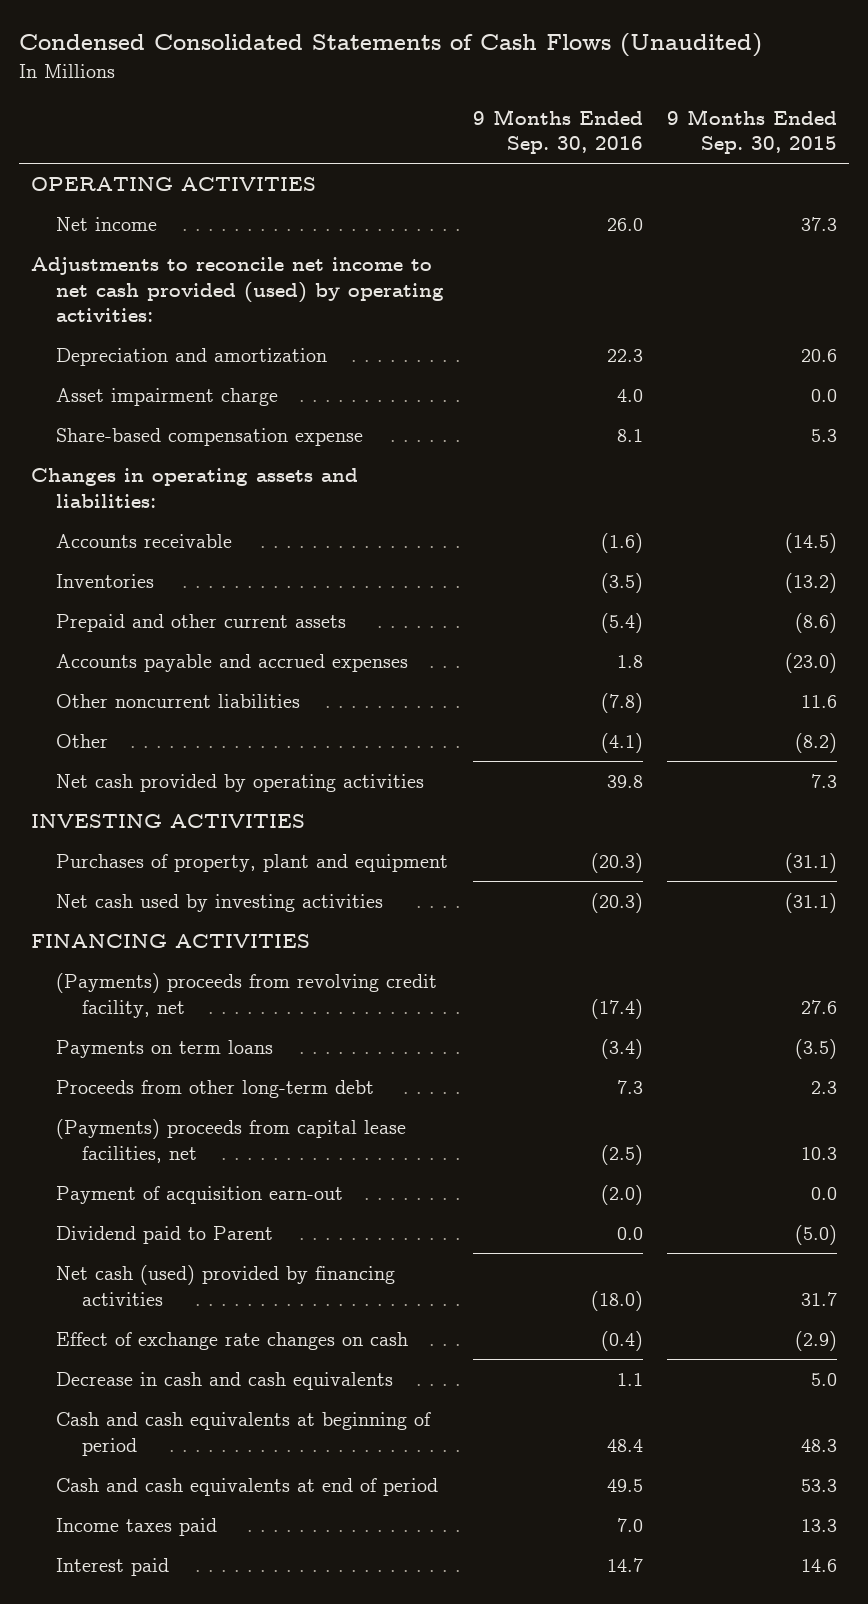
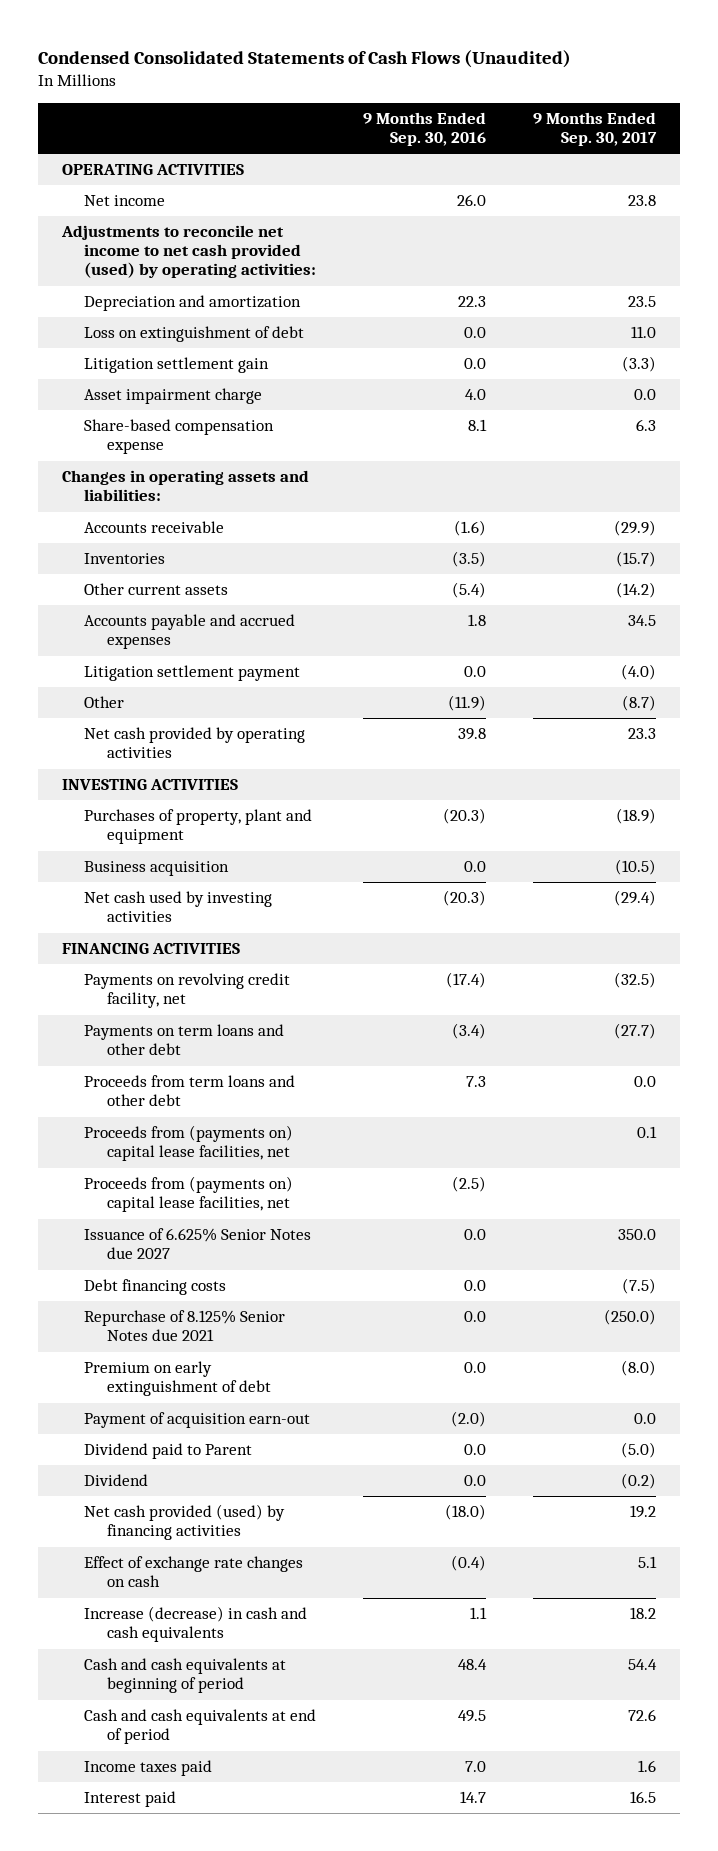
- | 9 Months Ended Sep. 30, 2016 | 9 Months Ended Sep. 30, 2015
+ | 9 Months Ended Sep. 30, 2016 | 9 Months Ended Sep. 30, 2017
+ Loss on extinguishment of debt | 0.0 | 11.0
+ Litigation settlement gain | 0.0 | (3.3)
- Prepaid and other current assets | (5.4) | (8.6)
+ Other current assets | (5.4) | (14.2)
- Other noncurrent liabilities | (7.8) | 11.6
- Other | (4.1) | (8.2)
+ Litigation settlement payment | 0.0 | (4.0)
+ Other | (11.9) | (8.7)
+ Business acquisition | 0.0 | (10.5)
- (Payments) proceeds from revolving credit facility, net | (17.4) | 27.6
- Payments on term loans | (3.4) | (3.5)
- Proceeds from other long-term debt | 7.3 | 2.3
- (Payments) proceeds from capital lease facilities, net | (2.5) | 10.3
+ Payments on revolving credit facility, net | (17.4) | (32.5)
+ Payments on term loans and other debt | (3.4) | (27.7)
+ Proceeds from term loans and other debt | 7.3 | 0.0
+ Proceeds from (payments on) capital lease facilities, net | | 0.1
+ Proceeds from (payments on) capital lease facilities, net | (2.5) |
+ Issuance of 6.625% Senior Notes due 2027 | 0.0 | 350.0
+ Debt financing costs | 0.0 | (7.5)
+ Repurchase of 8.125% Senior Notes due 2021 | 0.0 | (250.0)
+ Premium on early extinguishment of debt | 0.0 | (8.0)
- Net cash (used) provided by financing activities | (18.0) | 31.7
+ Dividend | 0.0 | (0.2)
+ Net cash provided (used) by financing activities | (18.0) | 19.2
- Decrease in cash and cash equivalents | 1.1 | 5.0
+ Increase (decrease) in cash and cash equivalents | 1.1 | 18.2

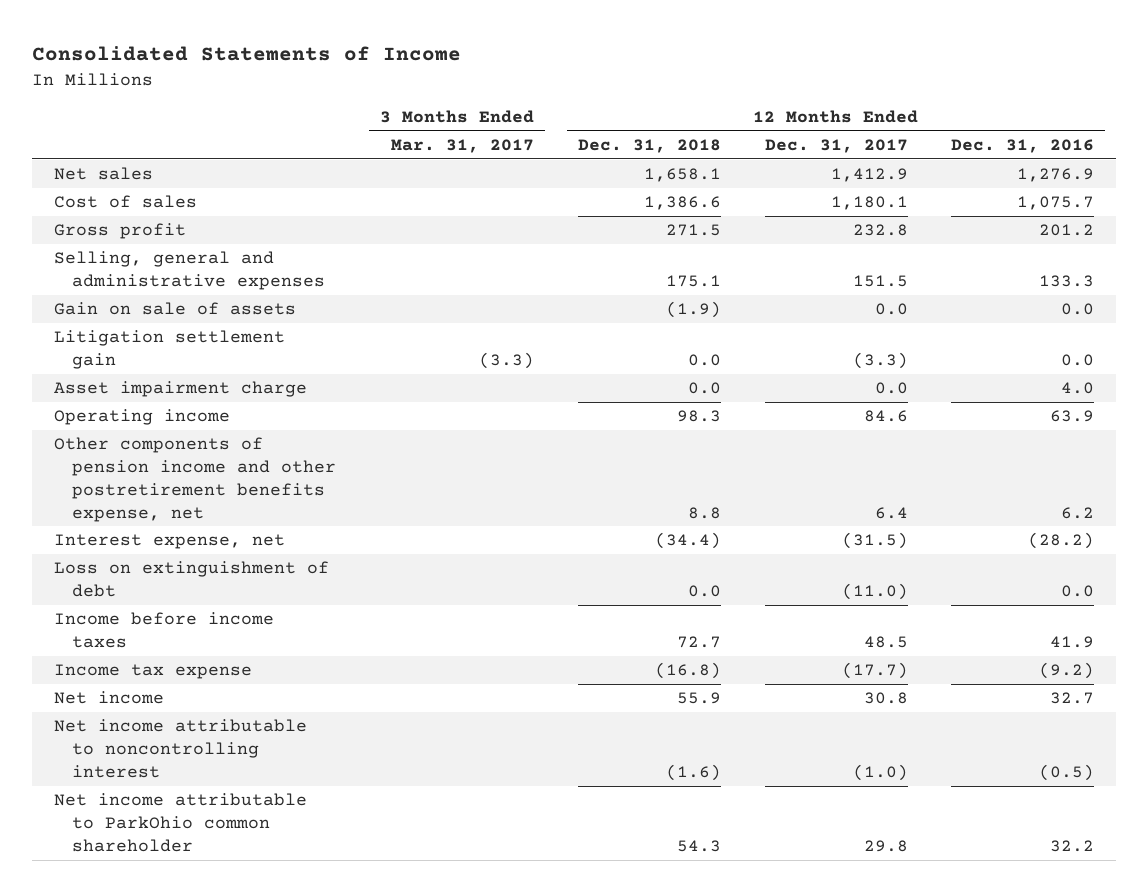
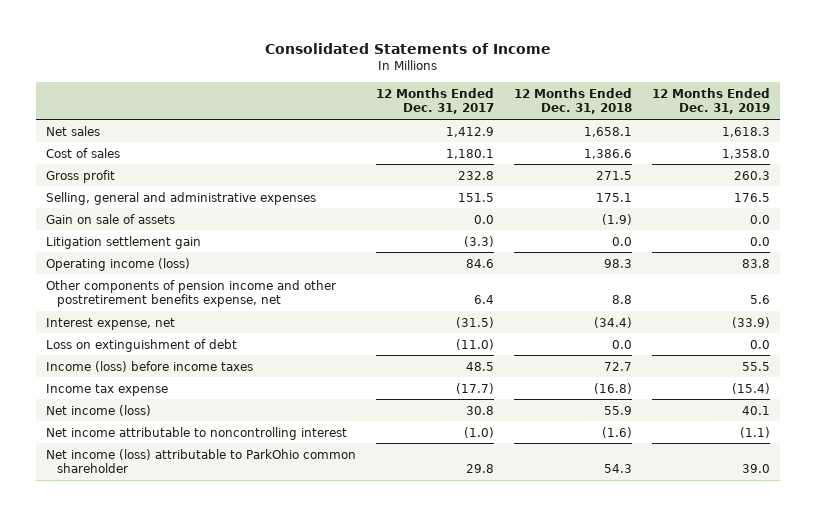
- | 3 Months Ended Mar. 31, 2017 | 12 Months Ended Dec. 31, 2018 | 12 Months Ended Dec. 31, 2017 | 12 Months Ended Dec. 31, 2016
+ | 12 Months Ended Dec. 31, 2017 | 12 Months Ended Dec. 31, 2018 | 12 Months Ended Dec. 31, 2019
- Asset impairment charge | | 0.0 | 0.0 | 4.0
- Operating income | | 98.3 | 84.6 | 63.9
+ Operating income (loss) | 84.6 | 98.3 | 83.8
- Income before income taxes | | 72.7 | 48.5 | 41.9
+ Income (loss) before income taxes | 48.5 | 72.7 | 55.5
- Net income | | 55.9 | 30.8 | 32.7
+ Net income (loss) | 30.8 | 55.9 | 40.1
- Net income attributable to ParkOhio common shareholder | | 54.3 | 29.8 | 32.2
+ Net income (loss) attributable to ParkOhio common shareholder | 29.8 | 54.3 | 39.0

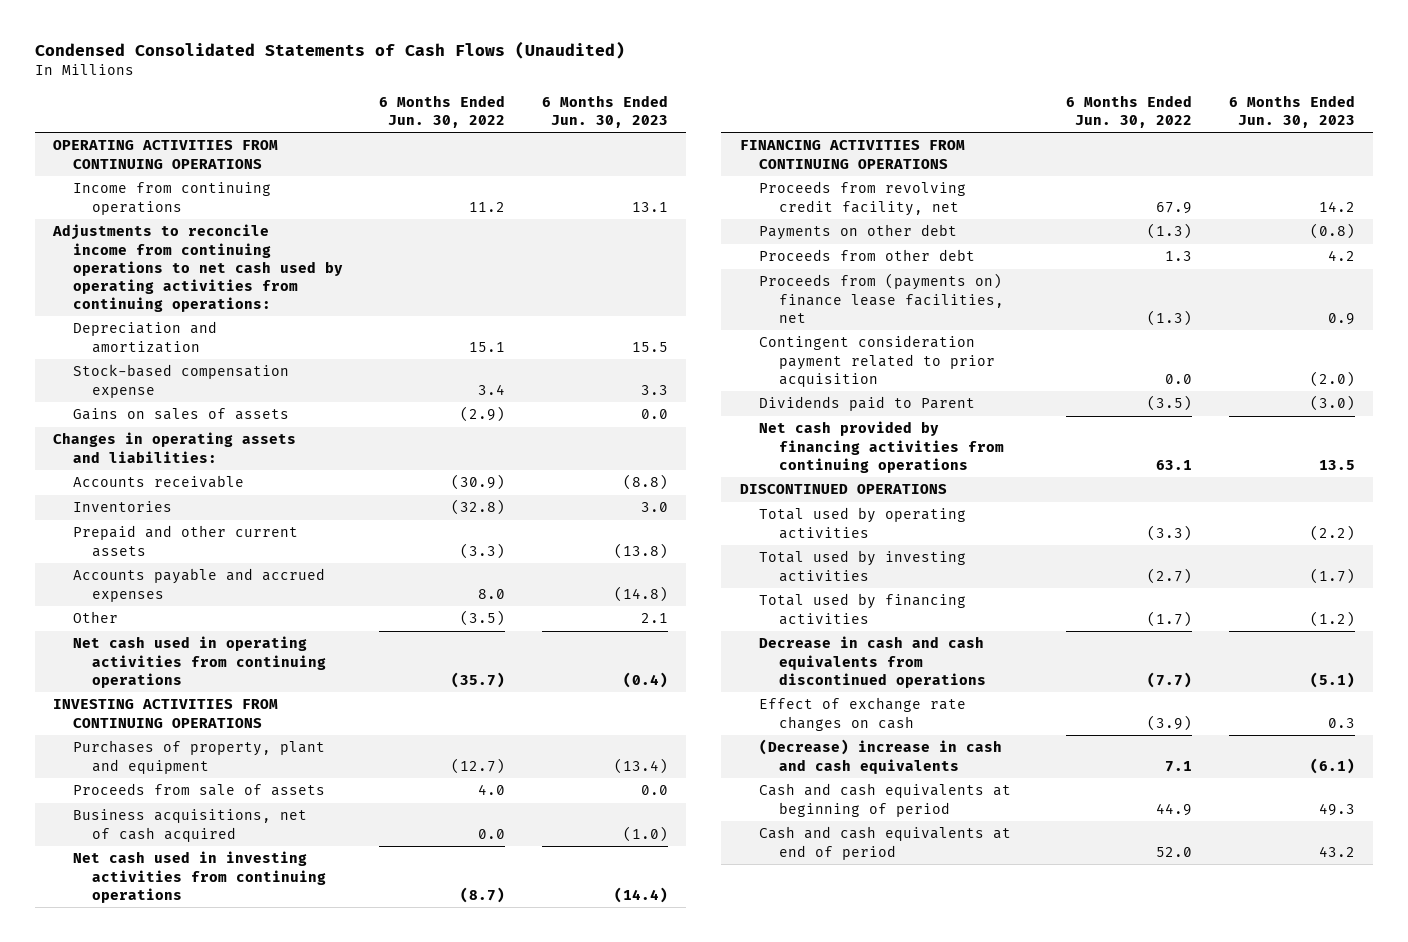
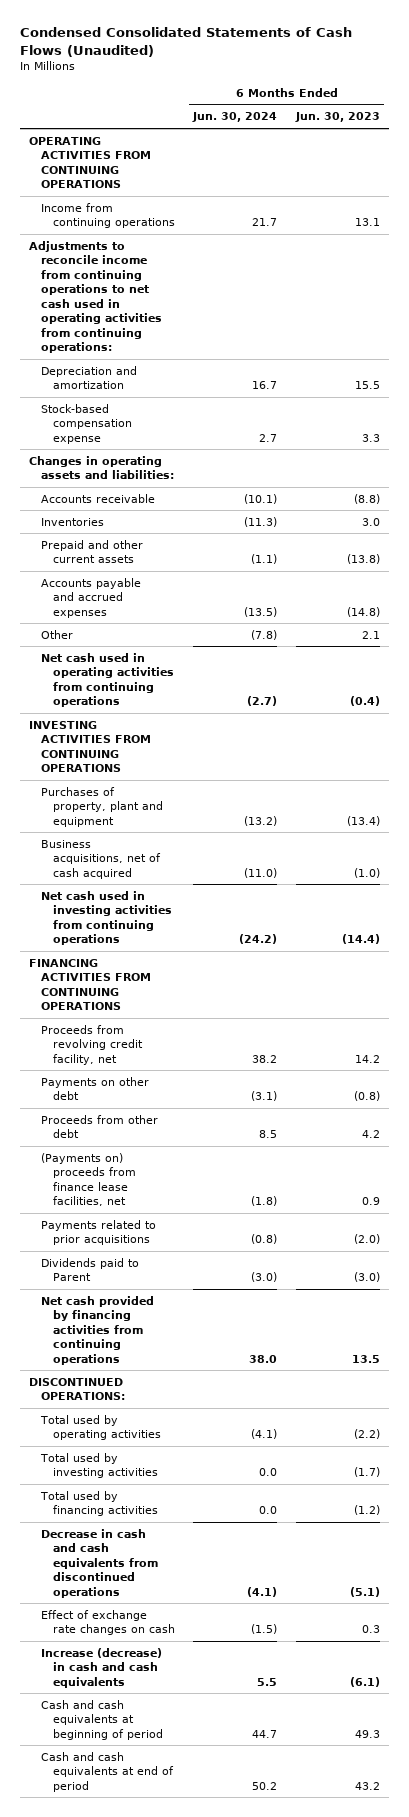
- | 6 Months Ended Jun. 30, 2022 | 6 Months Ended Jun. 30, 2023
+ | 6 Months Ended Jun. 30, 2024 | 6 Months Ended Jun. 30, 2023
- Adjustments to reconcile income from continuing operations to net cash used by operating activities from continuing operations:
+ Adjustments to reconcile income from continuing operations to net cash used in operating activities from continuing operations:
- Gains on sales of assets | (2.9) | 0.0
- Proceeds from sale of assets | 4.0 | 0.0
- Proceeds from (payments on) finance lease facilities, net | (1.3) | 0.9
- Contingent consideration payment related to prior acquisition | 0.0 | (2.0)
+ (Payments on) proceeds from finance lease facilities, net | (1.8) | 0.9
+ Payments related to prior acquisitions | (0.8) | (2.0)
- DISCONTINUED OPERATIONS
+ DISCONTINUED OPERATIONS:
- (Decrease) increase in cash and cash equivalents | 7.1 | (6.1)
+ Increase (decrease) in cash and cash equivalents | 5.5 | (6.1)

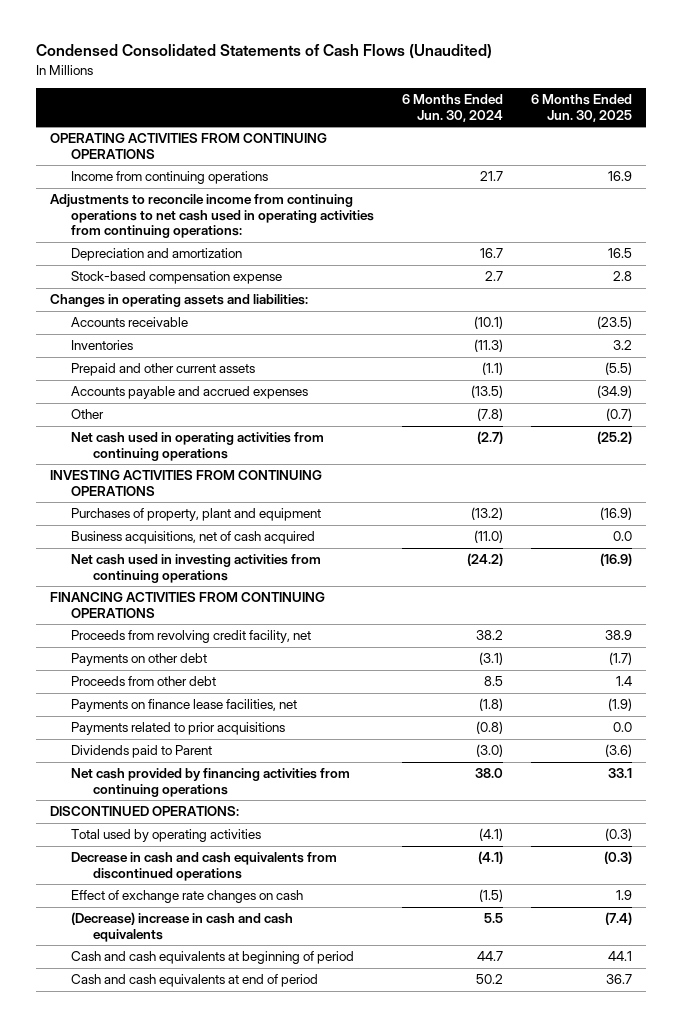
- | 6 Months Ended Jun. 30, 2024 | 6 Months Ended Jun. 30, 2023
+ | 6 Months Ended Jun. 30, 2024 | 6 Months Ended Jun. 30, 2025
- (Payments on) proceeds from finance lease facilities, net | (1.8) | 0.9
+ Payments on finance lease facilities, net | (1.8) | (1.9)
- Total used by investing activities | 0.0 | (1.7)
- Total used by financing activities | 0.0 | (1.2)
- Increase (decrease) in cash and cash equivalents | 5.5 | (6.1)
+ (Decrease) increase in cash and cash equivalents | 5.5 | (7.4)

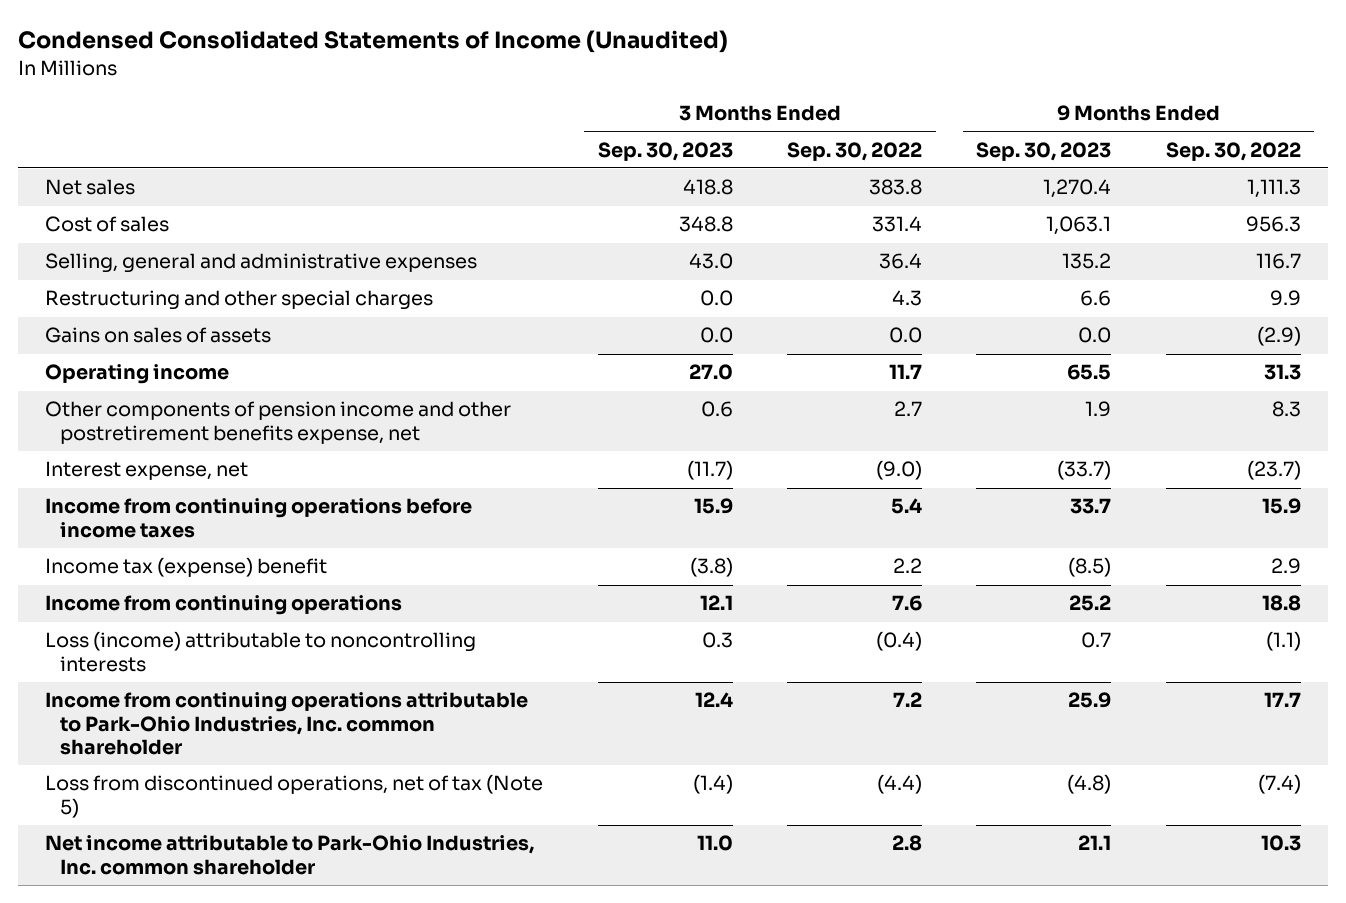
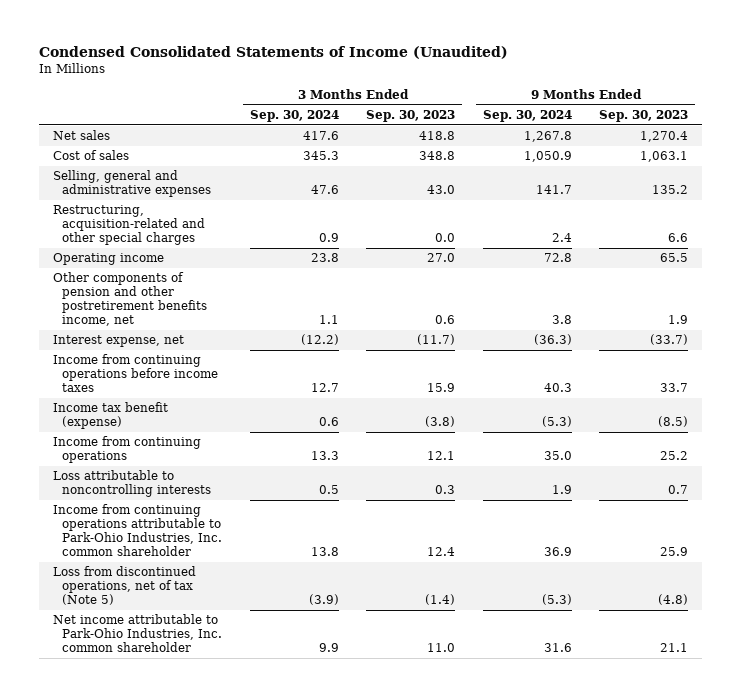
- | 3 Months Ended Sep. 30, 2023 | 3 Months Ended Sep. 30, 2022 | 9 Months Ended Sep. 30, 2023 | 9 Months Ended Sep. 30, 2022
+ | 3 Months Ended Sep. 30, 2024 | 3 Months Ended Sep. 30, 2023 | 9 Months Ended Sep. 30, 2024 | 9 Months Ended Sep. 30, 2023
- Restructuring and other special charges | 0.0 | 4.3 | 6.6 | 9.9
- Gains on sales of assets | 0.0 | 0.0 | 0.0 | (2.9)
+ Restructuring, acquisition-related and other special charges | 0.9 | 0.0 | 2.4 | 6.6
- Other components of pension income and other postretirement benefits expense, net | 0.6 | 2.7 | 1.9 | 8.3
+ Other components of pension and other postretirement benefits income, net | 1.1 | 0.6 | 3.8 | 1.9
- Income tax (expense) benefit | (3.8) | 2.2 | (8.5) | 2.9
+ Income tax benefit (expense) | 0.6 | (3.8) | (5.3) | (8.5)
- Loss (income) attributable to noncontrolling interests | 0.3 | (0.4) | 0.7 | (1.1)
+ Loss attributable to noncontrolling interests | 0.5 | 0.3 | 1.9 | 0.7

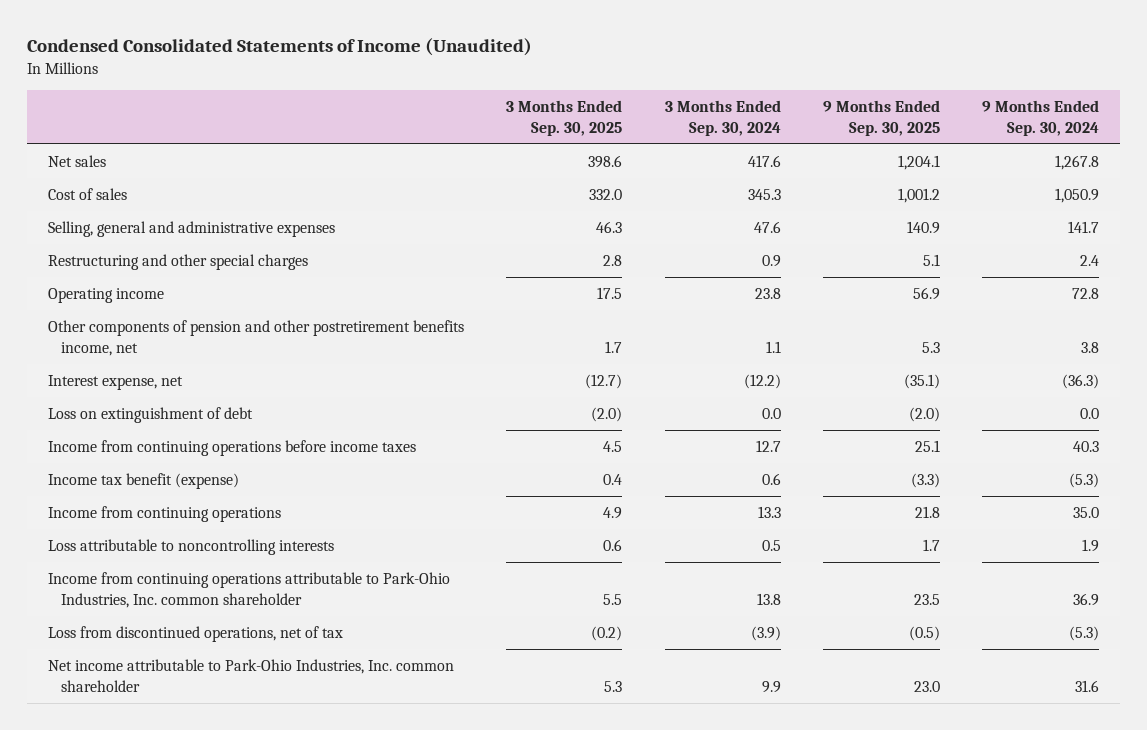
- | 3 Months Ended Sep. 30, 2024 | 3 Months Ended Sep. 30, 2023 | 9 Months Ended Sep. 30, 2024 | 9 Months Ended Sep. 30, 2023
+ | 3 Months Ended Sep. 30, 2025 | 3 Months Ended Sep. 30, 2024 | 9 Months Ended Sep. 30, 2025 | 9 Months Ended Sep. 30, 2024
- Restructuring, acquisition-related and other special charges | 0.9 | 0.0 | 2.4 | 6.6
+ Restructuring and other special charges | 2.8 | 0.9 | 5.1 | 2.4
+ Loss on extinguishment of debt | (2.0) | 0.0 | (2.0) | 0.0
- Loss from discontinued operations, net of tax (Note 5) | (3.9) | (1.4) | (5.3) | (4.8)
+ Loss from discontinued operations, net of tax | (0.2) | (3.9) | (0.5) | (5.3)

